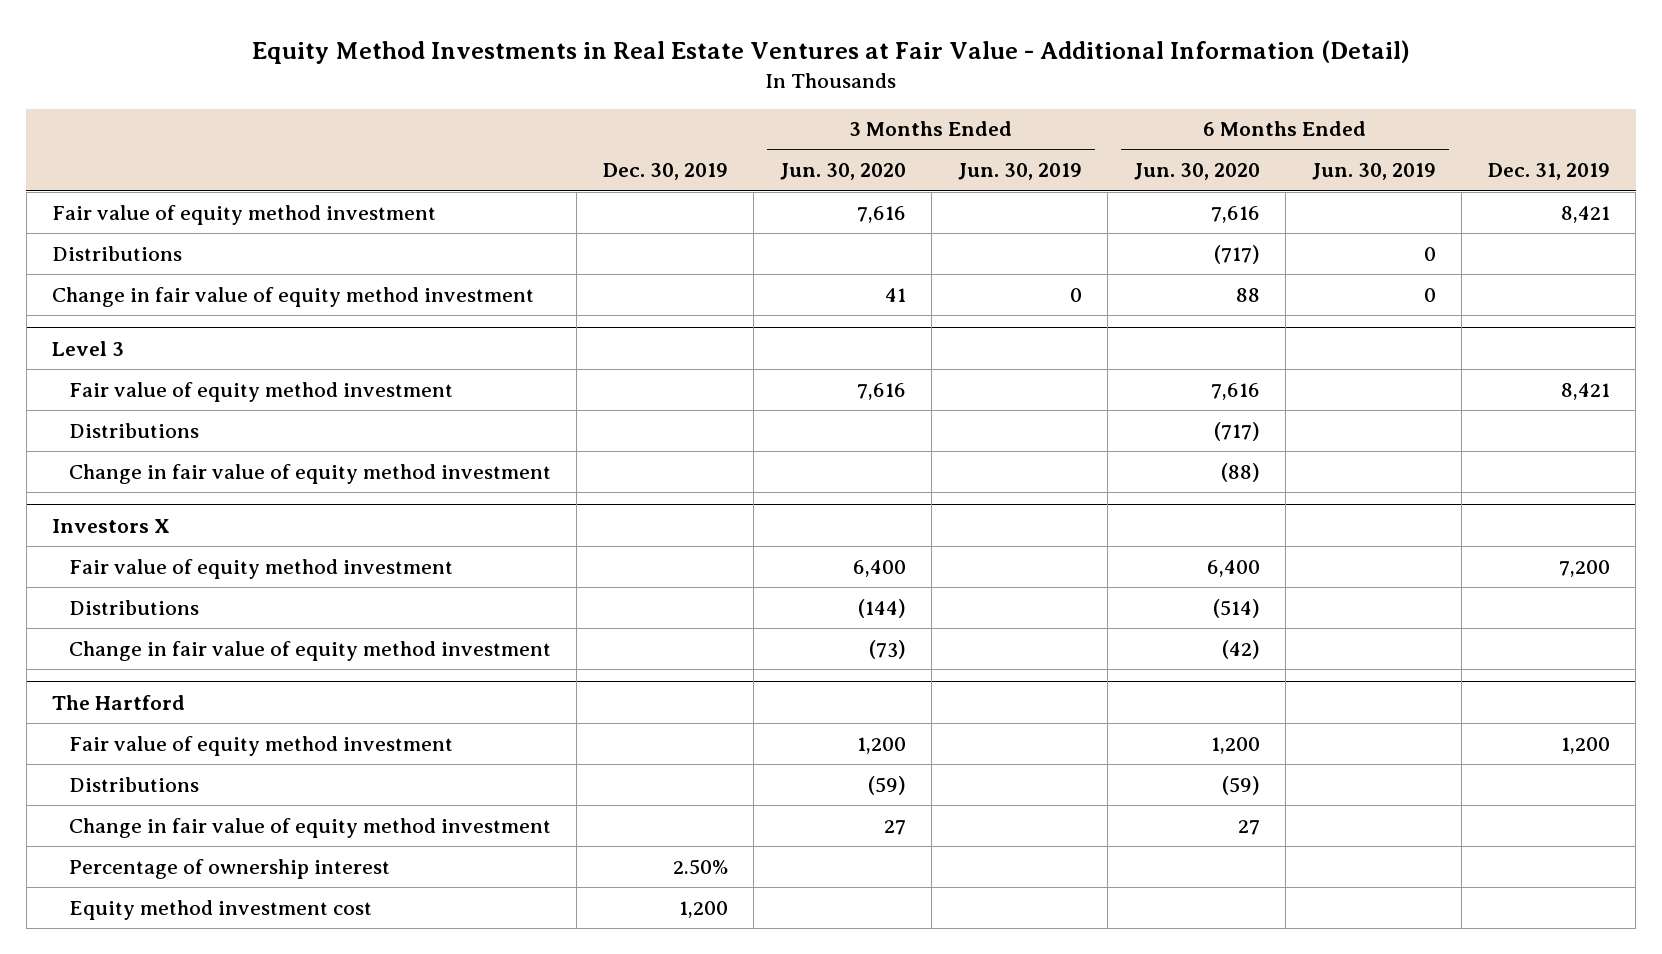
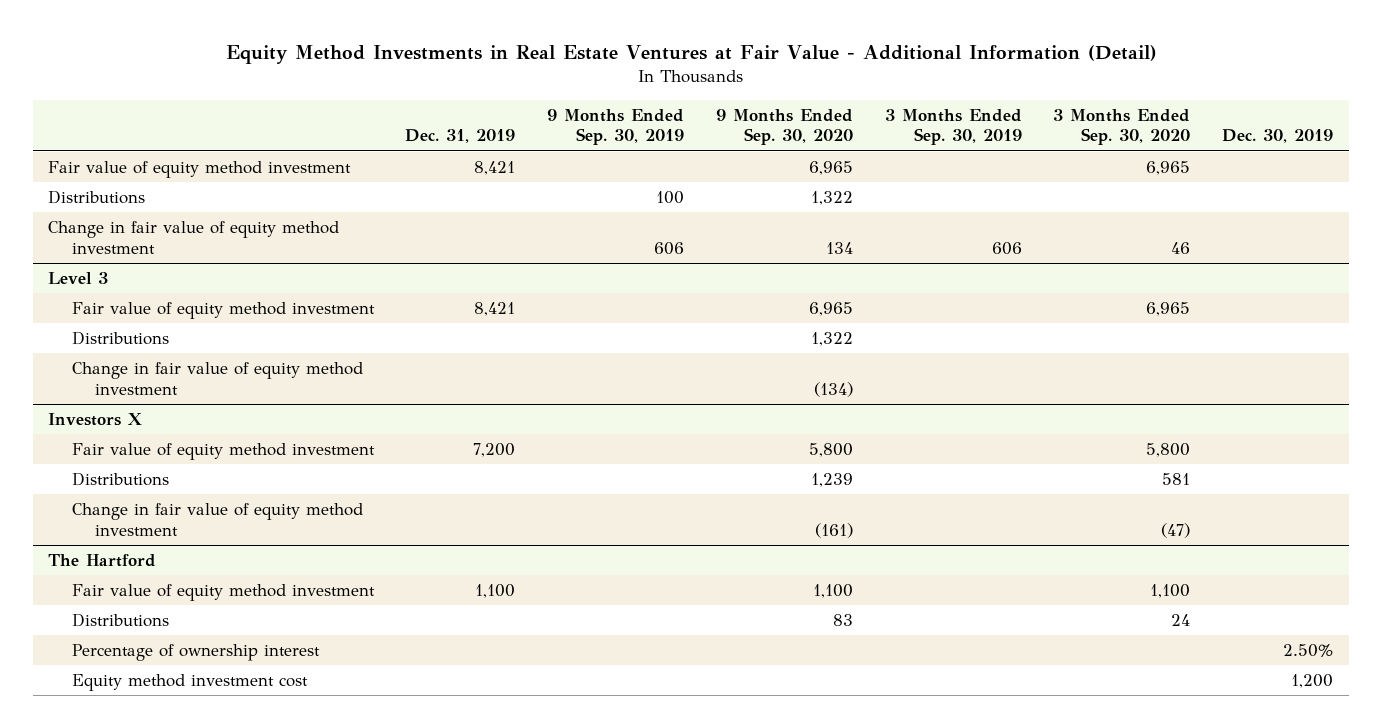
- | Dec. 30, 2019 | 3 Months Ended Jun. 30, 2020 | 3 Months Ended Jun. 30, 2019 | 6 Months Ended Jun. 30, 2020 | 6 Months Ended Jun. 30, 2019 | Dec. 31, 2019
+ | Dec. 31, 2019 | 9 Months Ended Sep. 30, 2019 | 9 Months Ended Sep. 30, 2020 | 3 Months Ended Sep. 30, 2019 | 3 Months Ended Sep. 30, 2020 | Dec. 30, 2019
@ The Hartford
- Fair value of equity method investment | | 1,200 | | 1,200 | | 1,200
+ Fair value of equity method investment | 1,100 | | 1,100 | | 1,100 |
- Change in fair value of equity method investment | | 27 | | 27 | |

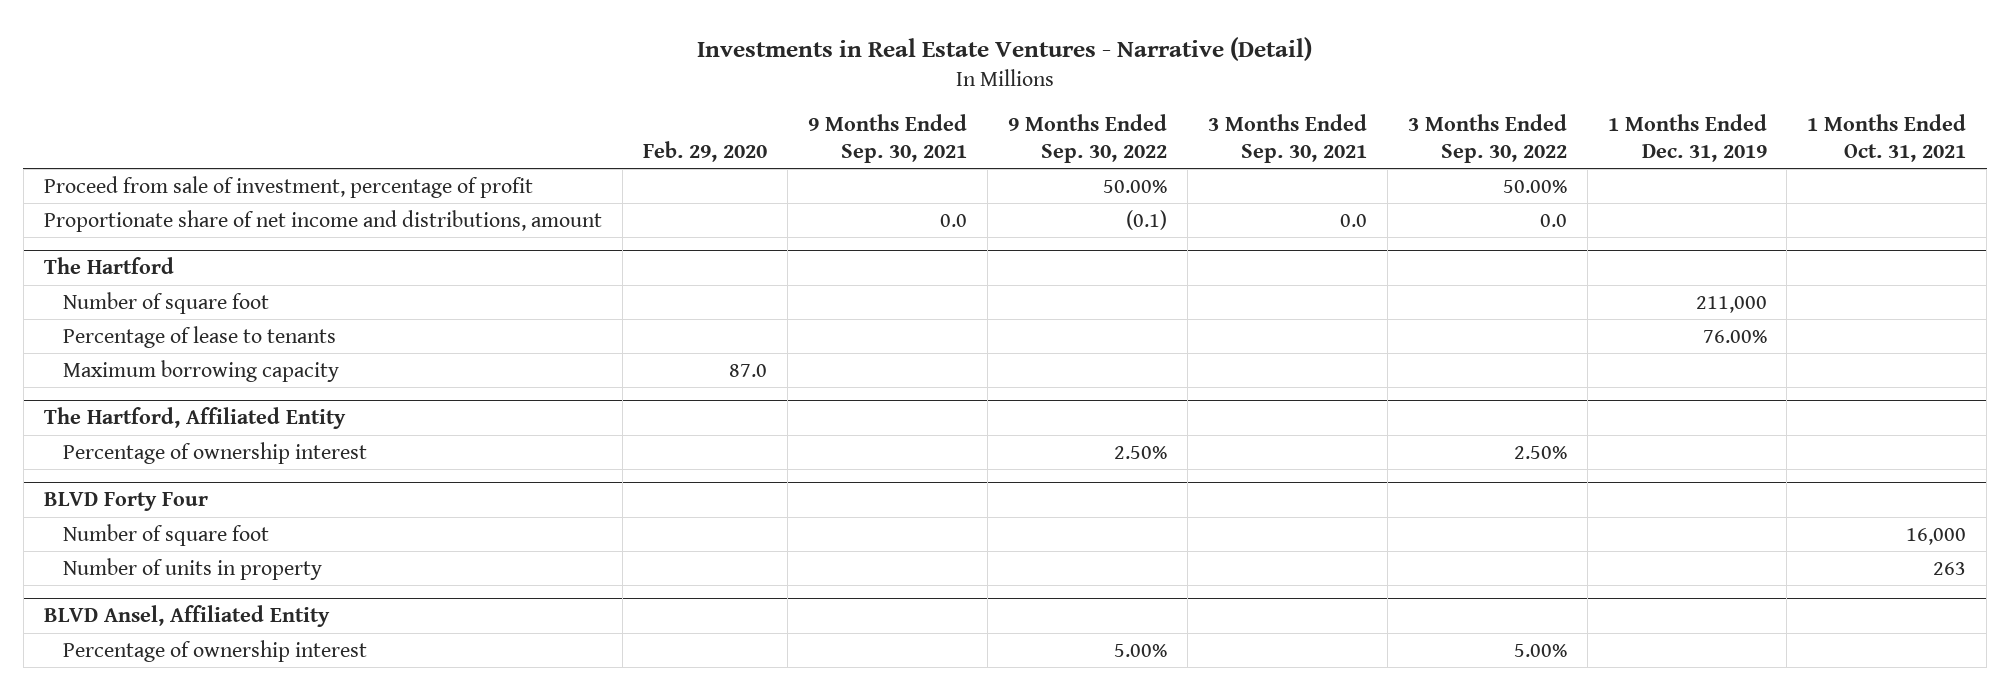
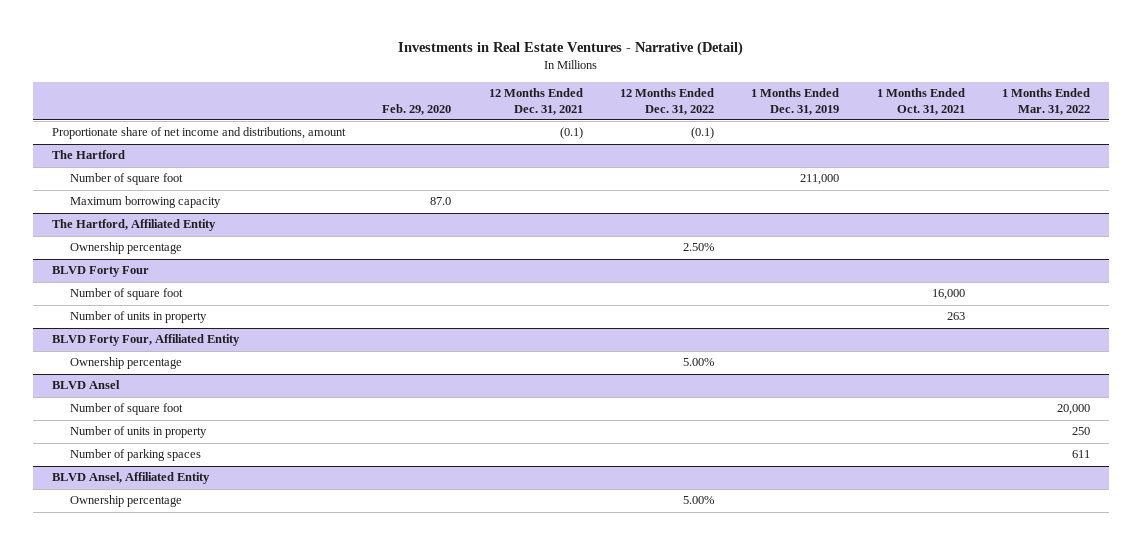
- | Feb. 29, 2020 | 9 Months Ended Sep. 30, 2021 | 9 Months Ended Sep. 30, 2022 | 3 Months Ended Sep. 30, 2021 | 3 Months Ended Sep. 30, 2022 | 1 Months Ended Dec. 31, 2019 | 1 Months Ended Oct. 31, 2021
+ | Feb. 29, 2020 | 12 Months Ended Dec. 31, 2021 | 12 Months Ended Dec. 31, 2022 | 1 Months Ended Dec. 31, 2019 | 1 Months Ended Oct. 31, 2021 | 1 Months Ended Mar. 31, 2022
- Proceed from sale of investment, percentage of profit | | | 50.00% | | 50.00% | |
@ The Hartford
- Percentage of lease to tenants | | | | | | 76.00% |
@ The Hartford, Affiliated Entity
- Percentage of ownership interest | | | 2.50% | | 2.50% | |
+ Ownership percentage | | | 2.50% | | |
+ BLVD Forty Four, Affiliated Entity
+ Ownership percentage | | | 5.00% | | |
+ BLVD Ansel
+ Number of square foot | | | | | | 20,000
+ Number of units in property | | | | | | 250
+ Number of parking spaces | | | | | | 611
@ BLVD Ansel, Affiliated Entity
- Percentage of ownership interest | | | 5.00% | | 5.00% | |
+ Ownership percentage | | | 5.00% | | |

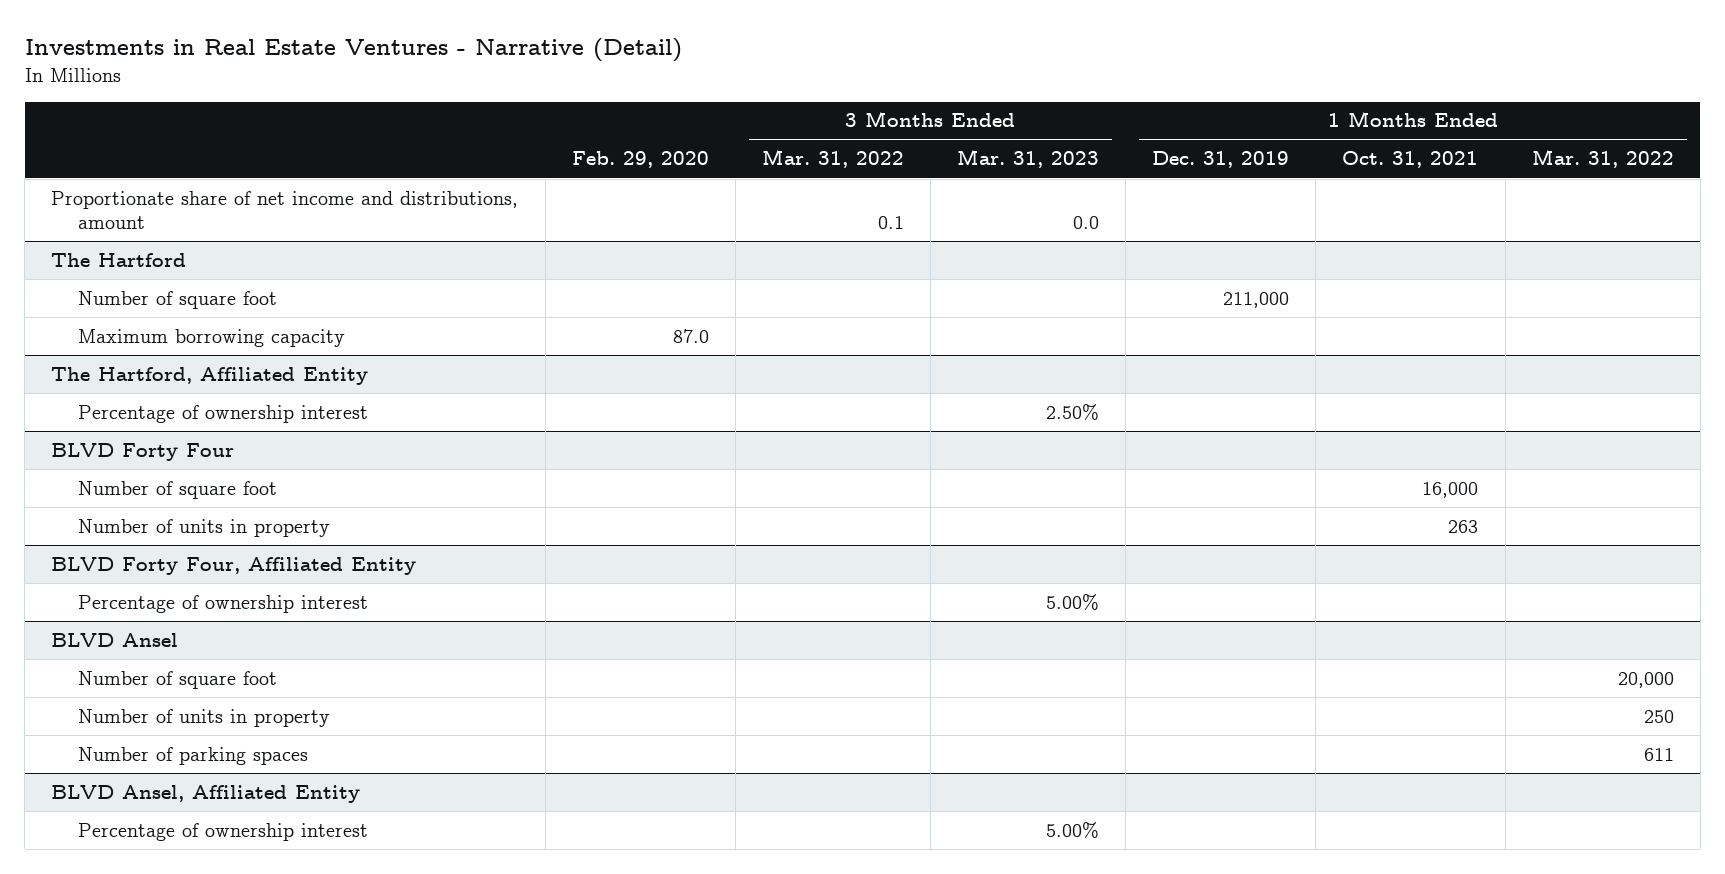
- | Feb. 29, 2020 | 12 Months Ended Dec. 31, 2021 | 12 Months Ended Dec. 31, 2022 | 1 Months Ended Dec. 31, 2019 | 1 Months Ended Oct. 31, 2021 | 1 Months Ended Mar. 31, 2022
+ | Feb. 29, 2020 | 3 Months Ended Mar. 31, 2022 | 3 Months Ended Mar. 31, 2023 | 1 Months Ended Dec. 31, 2019 | 1 Months Ended Oct. 31, 2021 | 1 Months Ended Mar. 31, 2022
@ The Hartford, Affiliated Entity
- Ownership percentage | | | 2.50% | | |
+ Percentage of ownership interest | | | 2.50% | | |
@ BLVD Forty Four, Affiliated Entity
- Ownership percentage | | | 5.00% | | |
+ Percentage of ownership interest | | | 5.00% | | |
@ BLVD Ansel, Affiliated Entity
- Ownership percentage | | | 5.00% | | |
+ Percentage of ownership interest | | | 5.00% | | |

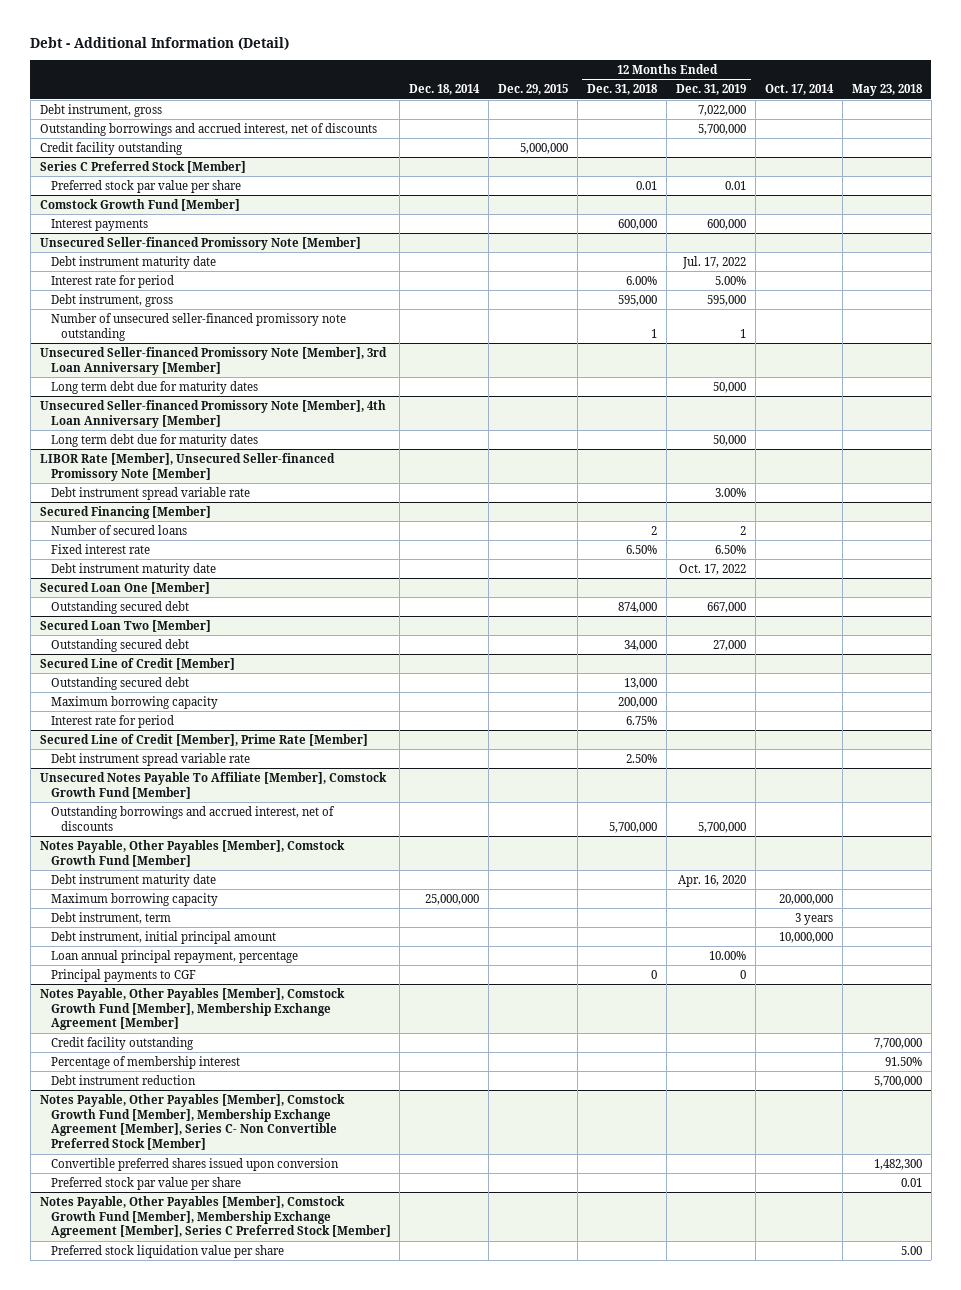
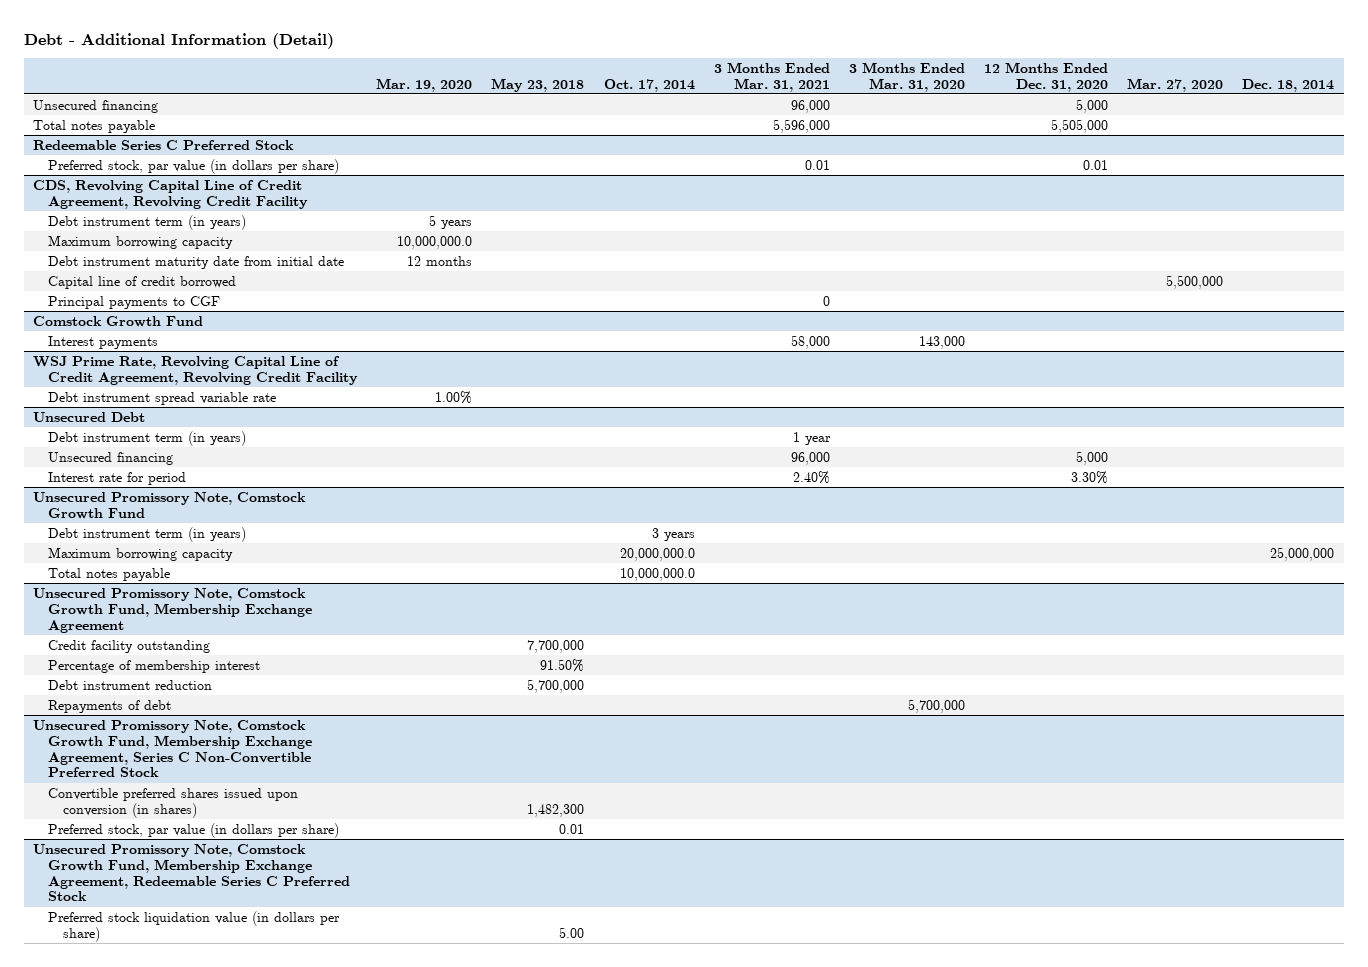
- | Dec. 18, 2014 | Dec. 29, 2015 | 12 Months Ended Dec. 31, 2018 | 12 Months Ended Dec. 31, 2019 | Oct. 17, 2014 | May 23, 2018
+ | Mar. 19, 2020 | May 23, 2018 | Oct. 17, 2014 | 3 Months Ended Mar. 31, 2021 | 3 Months Ended Mar. 31, 2020 | 12 Months Ended Dec. 31, 2020 | Mar. 27, 2020 | Dec. 18, 2014
- Debt instrument, gross | | | | 7,022,000 | |
- Outstanding borrowings and accrued interest, net of discounts | | | | 5,700,000 | |
- Credit facility outstanding | | 5,000,000 | | | |
- Series C Preferred Stock [Member]
- Preferred stock par value per share | | | 0.01 | 0.01 | |
- Comstock Growth Fund [Member]
+ Unsecured financing | | | | 96,000 | | 5,000 | |
+ Total notes payable | | | | 5,596,000 | | 5,505,000 | |
+ Redeemable Series C Preferred Stock
+ Preferred stock, par value (in dollars per share) | | | | 0.01 | | 0.01 | |
+ CDS, Revolving Capital Line of Credit Agreement, Revolving Credit Facility
+ Debt instrument term (in years) | 5 years | | | | | | |
+ Maximum borrowing capacity | 10,000,000.0 | | | | | | |
+ Debt instrument maturity date from initial date | 12 months | | | | | | |
+ Capital line of credit borrowed | | | | | | | 5,500,000 |
+ Principal payments to CGF | | | | 0 | | | |
+ Comstock Growth Fund
- Unsecured Seller-financed Promissory Note [Member]
- Debt instrument maturity date | | | | Jul. 17, 2022 | |
- Interest rate for period | | | 6.00% | 5.00% | |
- Debt instrument, gross | | | 595,000 | 595,000 | |
- Number of unsecured seller-financed promissory note outstanding | | | 1 | 1 | |
- Unsecured Seller-financed Promissory Note [Member], 3rd Loan Anniversary [Member]
- Long term debt due for maturity dates | | | | 50,000 | |
- Unsecured Seller-financed Promissory Note [Member], 4th Loan Anniversary [Member]
- Long term debt due for maturity dates | | | | 50,000 | |
- LIBOR Rate [Member], Unsecured Seller-financed Promissory Note [Member]
- Debt instrument spread variable rate | | | | 3.00% | |
- Secured Financing [Member]
- Number of secured loans | | | 2 | 2 | |
- Fixed interest rate | | | 6.50% | 6.50% | |
- Debt instrument maturity date | | | | Oct. 17, 2022 | |
- Secured Loan One [Member]
- Outstanding secured debt | | | 874,000 | 667,000 | |
- Secured Loan Two [Member]
- Outstanding secured debt | | | 34,000 | 27,000 | |
- Secured Line of Credit [Member]
- Outstanding secured debt | | | 13,000 | | |
- Maximum borrowing capacity | | | 200,000 | | |
- Interest rate for period | | | 6.75% | | |
- Secured Line of Credit [Member], Prime Rate [Member]
- Debt instrument spread variable rate | | | 2.50% | | |
- Unsecured Notes Payable To Affiliate [Member], Comstock Growth Fund [Member]
- Outstanding borrowings and accrued interest, net of discounts | | | 5,700,000 | 5,700,000 | |
- Notes Payable, Other Payables [Member], Comstock Growth Fund [Member]
- Debt instrument maturity date | | | | Apr. 16, 2020 | |
- Maximum borrowing capacity | 25,000,000 | | | | 20,000,000 |
- Debt instrument, term | | | | | 3 years |
- Debt instrument, initial principal amount | | | | | 10,000,000 |
- Loan annual principal repayment, percentage | | | | 10.00% | |
- Principal payments to CGF | | | 0 | 0 | |
- Notes Payable, Other Payables [Member], Comstock Growth Fund [Member], Membership Exchange Agreement [Member]
+ WSJ Prime Rate, Revolving Capital Line of Credit Agreement, Revolving Credit Facility
+ Debt instrument spread variable rate | 1.00% | | | | | | |
+ Unsecured Debt
+ Debt instrument term (in years) | | | | 1 year | | | |
+ Unsecured financing | | | | 96,000 | | 5,000 | |
+ Interest rate for period | | | | 2.40% | | 3.30% | |
+ Unsecured Promissory Note, Comstock Growth Fund
+ Debt instrument term (in years) | | | 3 years | | | | |
+ Maximum borrowing capacity | | | 20,000,000.0 | | | | | 25,000,000
+ Total notes payable | | | 10,000,000.0 | | | | |
+ Unsecured Promissory Note, Comstock Growth Fund, Membership Exchange Agreement
- Notes Payable, Other Payables [Member], Comstock Growth Fund [Member], Membership Exchange Agreement [Member], Series C- Non Convertible Preferred Stock [Member]
- Convertible preferred shares issued upon conversion | | | | | | 1,482,300
- Preferred stock par value per share | | | | | | 0.01
- Notes Payable, Other Payables [Member], Comstock Growth Fund [Member], Membership Exchange Agreement [Member], Series C Preferred Stock [Member]
- Preferred stock liquidation value per share | | | | | | 5.00
+ Repayments of debt | | | | | 5,700,000 | | |
+ Unsecured Promissory Note, Comstock Growth Fund, Membership Exchange Agreement, Series C Non-Convertible Preferred Stock
+ Convertible preferred shares issued upon conversion (in shares) | | 1,482,300 | | | | | |
+ Preferred stock, par value (in dollars per share) | | 0.01 | | | | | |
+ Unsecured Promissory Note, Comstock Growth Fund, Membership Exchange Agreement, Redeemable Series C Preferred Stock
+ Preferred stock liquidation value (in dollars per share) | | 5.00 | | | | | |

